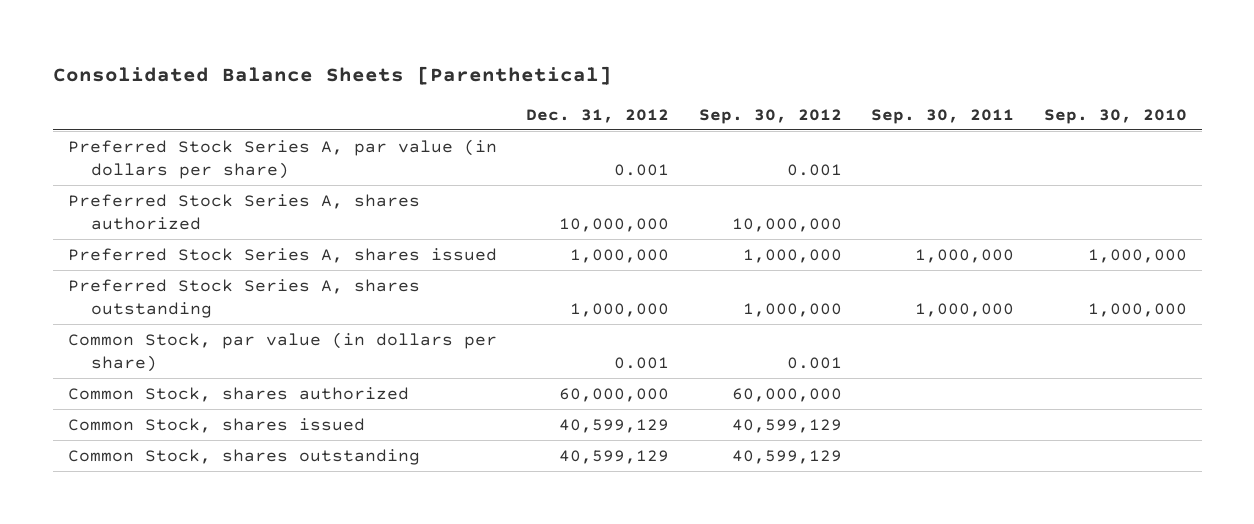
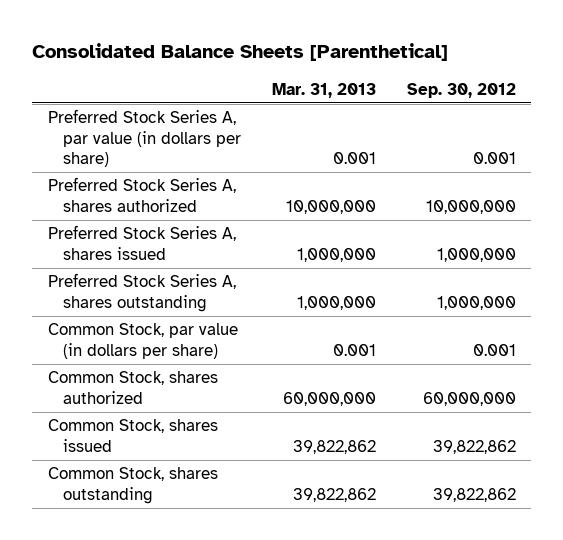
- | Dec. 31, 2012 | Sep. 30, 2012 | Sep. 30, 2011 | Sep. 30, 2010
+ | Mar. 31, 2013 | Sep. 30, 2012
- Common Stock, shares issued | 40,599,129 | 40,599,129 | |
- Common Stock, shares outstanding | 40,599,129 | 40,599,129 | |
+ Common Stock, shares issued | 39,822,862 | 39,822,862
+ Common Stock, shares outstanding | 39,822,862 | 39,822,862

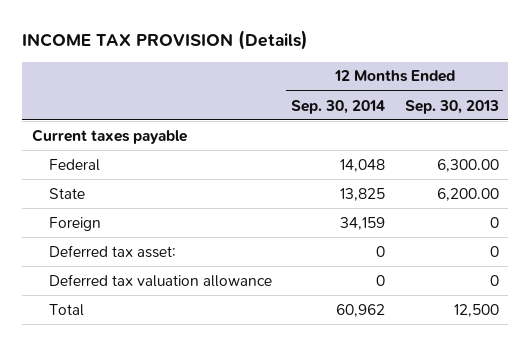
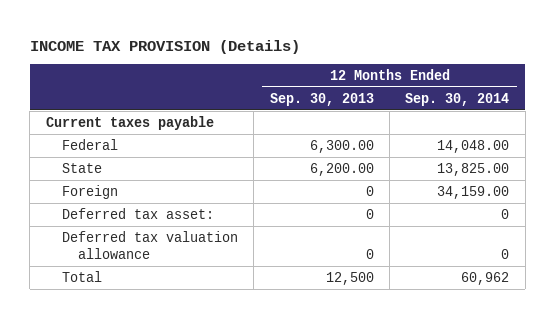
- | 12 Months Ended Sep. 30, 2014 | 12 Months Ended Sep. 30, 2013
+ | 12 Months Ended Sep. 30, 2013 | 12 Months Ended Sep. 30, 2014
- Federal | 14,048 | 6,300.00
- State | 13,825 | 6,200.00
- Foreign | 34,159 | 0
+ Federal | 6,300.00 | 14,048.00
+ State | 6,200.00 | 13,825.00
+ Foreign | 0 | 34,159.00

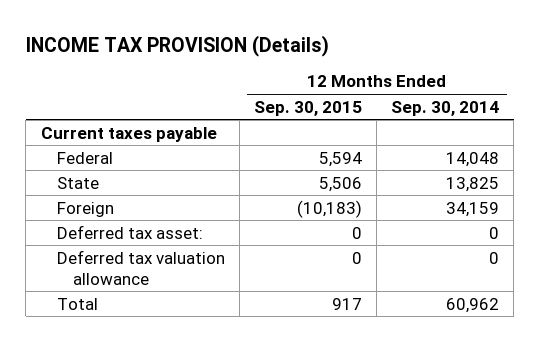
- | 12 Months Ended Sep. 30, 2013 | 12 Months Ended Sep. 30, 2014
+ | 12 Months Ended Sep. 30, 2015 | 12 Months Ended Sep. 30, 2014
- Federal | 6,300.00 | 14,048.00
- State | 6,200.00 | 13,825.00
- Foreign | 0 | 34,159.00
+ Federal | 5,594 | 14,048
+ State | 5,506 | 13,825
+ Foreign | (10,183) | 34,159

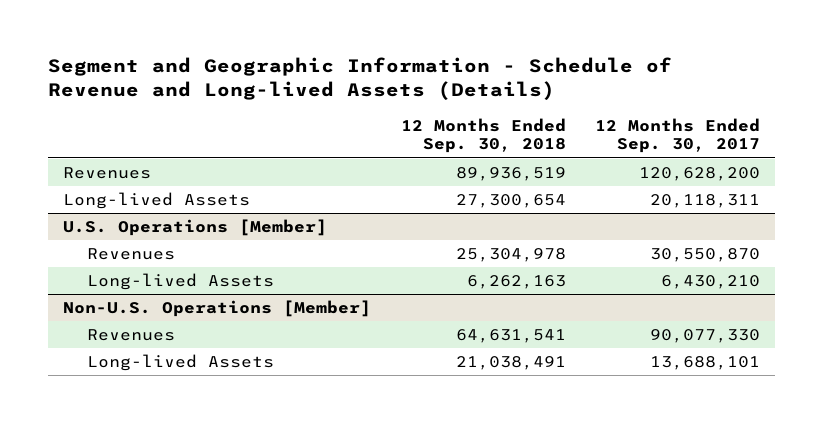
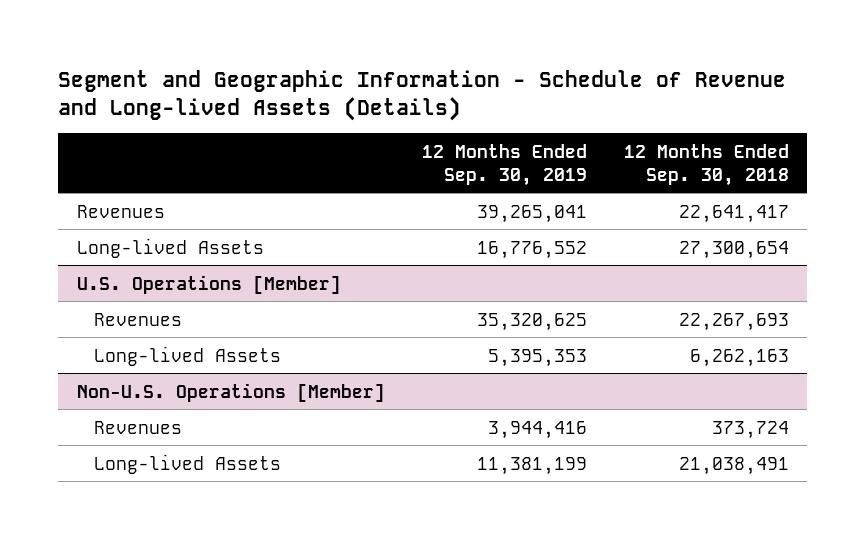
- | 12 Months Ended Sep. 30, 2018 | 12 Months Ended Sep. 30, 2017
+ | 12 Months Ended Sep. 30, 2019 | 12 Months Ended Sep. 30, 2018
- Revenues | 89,936,519 | 120,628,200
+ Revenues | 39,265,041 | 22,641,417
@ U.S. Operations [Member]
- Revenues | 25,304,978 | 30,550,870
+ Revenues | 35,320,625 | 22,267,693
@ Non-U.S. Operations [Member]
- Revenues | 64,631,541 | 90,077,330
+ Revenues | 3,944,416 | 373,724

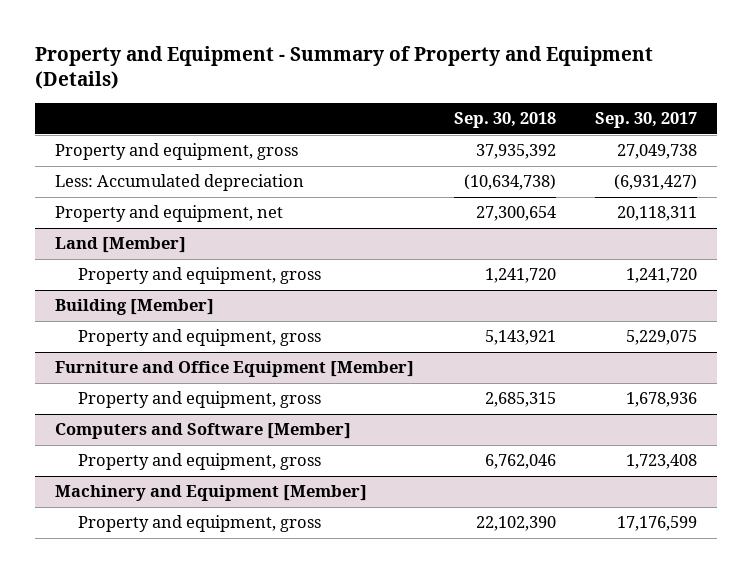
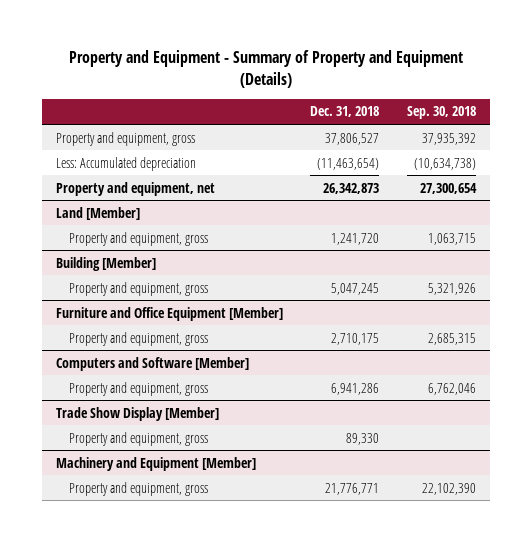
- | Sep. 30, 2018 | Sep. 30, 2017
+ | Dec. 31, 2018 | Sep. 30, 2018
@ Land [Member]
- Property and equipment, gross | 1,241,720 | 1,241,720
+ Property and equipment, gross | 1,241,720 | 1,063,715
@ Building [Member]
- Property and equipment, gross | 5,143,921 | 5,229,075
+ Property and equipment, gross | 5,047,245 | 5,321,926
+ Trade Show Display [Member]
+ Property and equipment, gross | 89,330 |

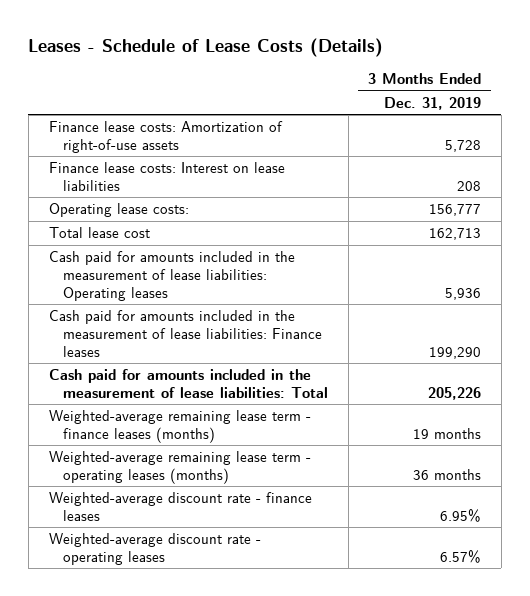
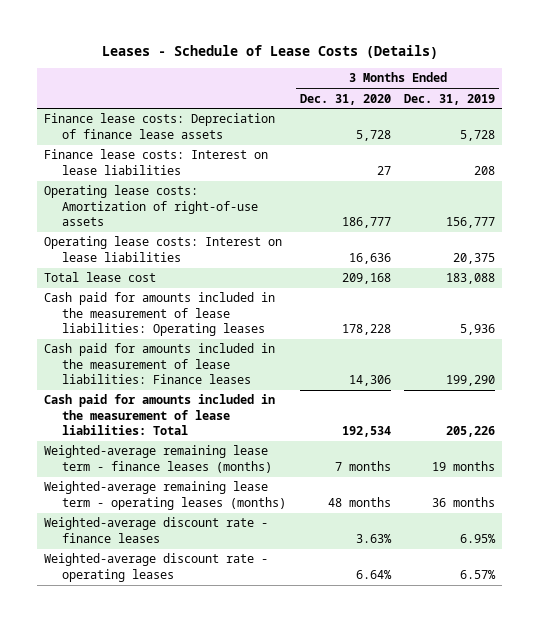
- | 3 Months Ended Dec. 31, 2019
+ | 3 Months Ended Dec. 31, 2020 | 3 Months Ended Dec. 31, 2019
- Finance lease costs: Amortization of right-of-use assets | 5,728
+ Finance lease costs: Depreciation of finance lease assets | 5,728 | 5,728
- Operating lease costs: | 156,777
- Total lease cost | 162,713
+ Operating lease costs: Amortization of right-of-use assets | 186,777 | 156,777
+ Operating lease costs: Interest on lease liabilities | 16,636 | 20,375
+ Total lease cost | 209,168 | 183,088

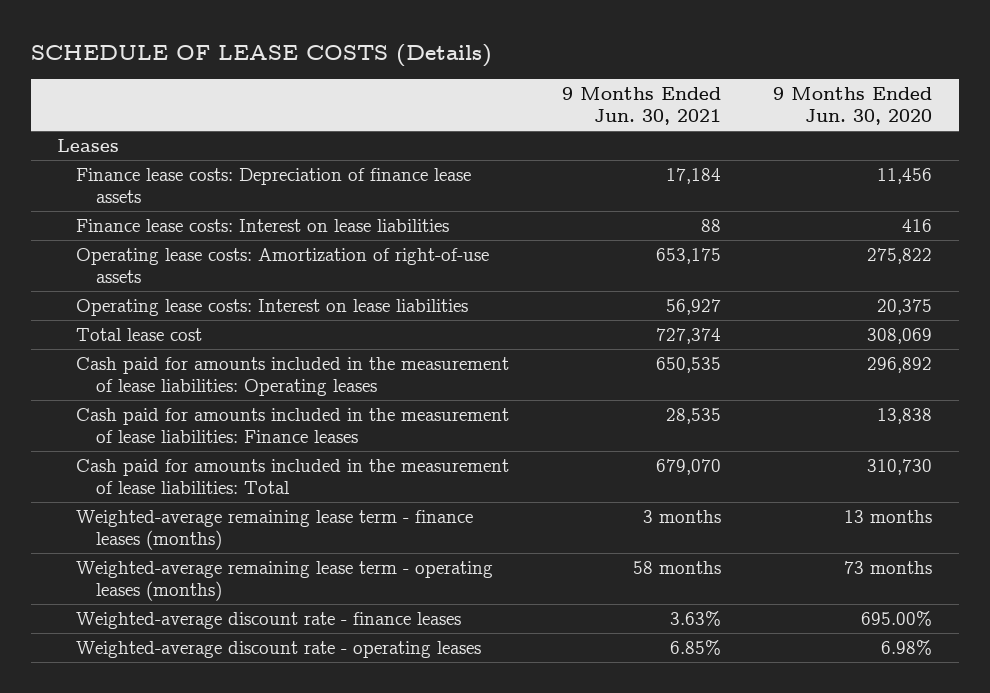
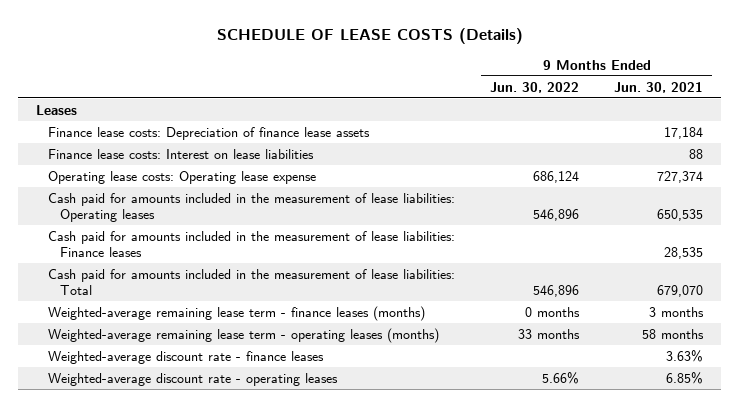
- | 9 Months Ended Jun. 30, 2021 | 9 Months Ended Jun. 30, 2020
+ | 9 Months Ended Jun. 30, 2022 | 9 Months Ended Jun. 30, 2021
- Operating lease costs: Amortization of right-of-use assets | 653,175 | 275,822
- Operating lease costs: Interest on lease liabilities | 56,927 | 20,375
- Total lease cost | 727,374 | 308,069
+ Operating lease costs: Operating lease expense | 686,124 | 727,374

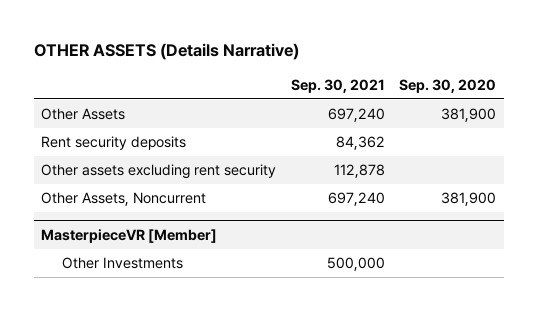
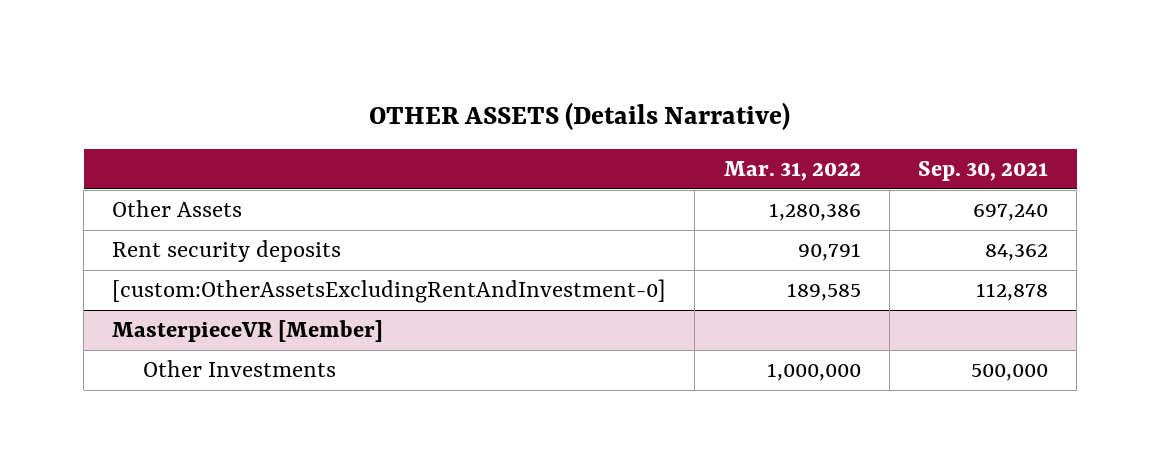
- | Sep. 30, 2021 | Sep. 30, 2020
+ | Mar. 31, 2022 | Sep. 30, 2021
- Other assets excluding rent security | 112,878 |
- Other Assets, Noncurrent | 697,240 | 381,900
+ [custom:OtherAssetsExcludingRentAndInvestment-0] | 189,585 | 112,878

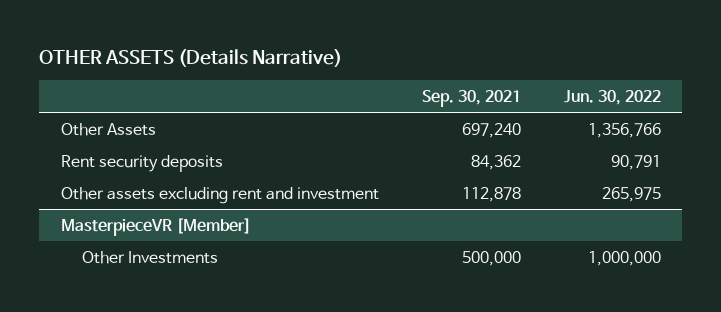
- | Mar. 31, 2022 | Sep. 30, 2021
+ | Sep. 30, 2021 | Jun. 30, 2022
- [custom:OtherAssetsExcludingRentAndInvestment-0] | 189,585 | 112,878
+ Other assets excluding rent and investment | 112,878 | 265,975

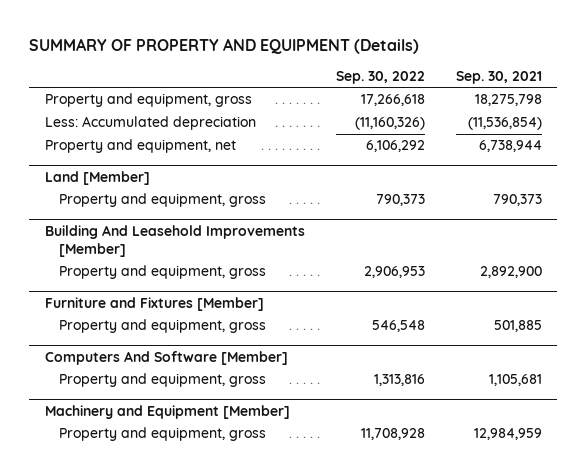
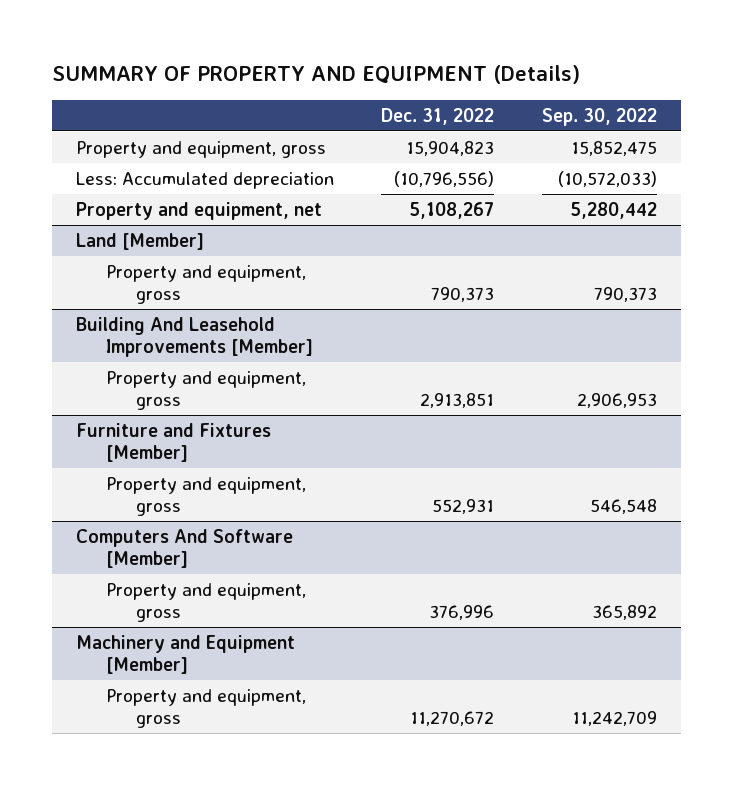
- | Sep. 30, 2022 | Sep. 30, 2021
+ | Dec. 31, 2022 | Sep. 30, 2022
- Property and equipment, gross | 17,266,618 | 18,275,798
- Less: Accumulated depreciation | (11,160,326) | (11,536,854)
- Property and equipment, net | 6,106,292 | 6,738,944
+ Property and equipment, gross | 15,904,823 | 15,852,475
+ Less: Accumulated depreciation | (10,796,556) | (10,572,033)
+ Property and equipment, net | 5,108,267 | 5,280,442
@ Computers And Software [Member]
- Property and equipment, gross | 1,313,816 | 1,105,681
+ Property and equipment, gross | 376,996 | 365,892
@ Machinery and Equipment [Member]
- Property and equipment, gross | 11,708,928 | 12,984,959
+ Property and equipment, gross | 11,270,672 | 11,242,709

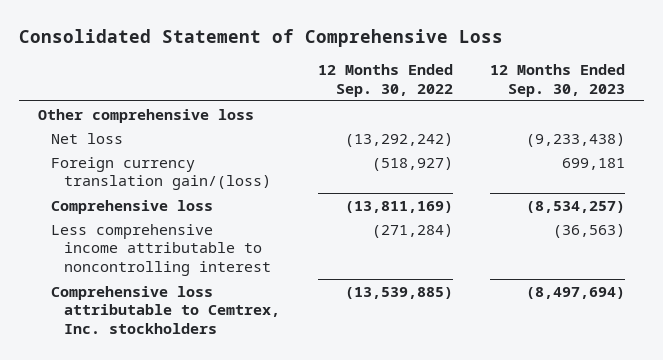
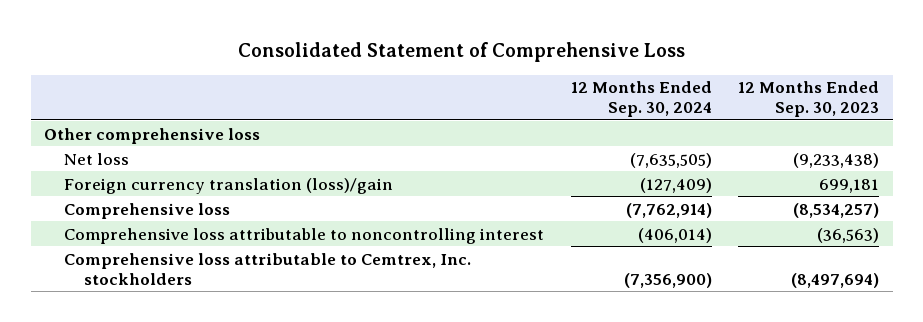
- | 12 Months Ended Sep. 30, 2022 | 12 Months Ended Sep. 30, 2023
+ | 12 Months Ended Sep. 30, 2024 | 12 Months Ended Sep. 30, 2023
- Foreign currency translation gain/(loss) | (518,927) | 699,181
+ Foreign currency translation (loss)/gain | (127,409) | 699,181
- Less comprehensive income attributable to noncontrolling interest | (271,284) | (36,563)
+ Comprehensive loss attributable to noncontrolling interest | (406,014) | (36,563)

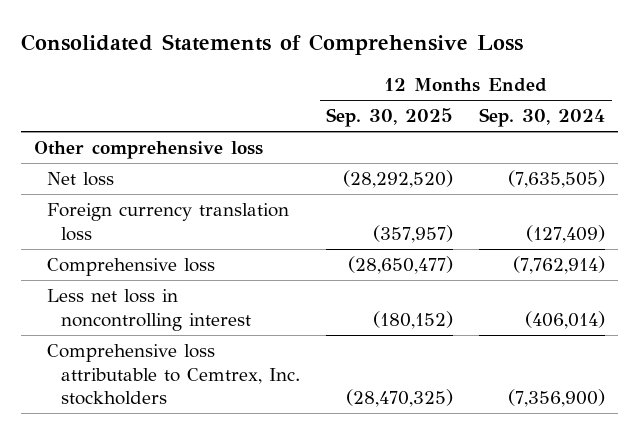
- Consolidated Statement of Comprehensive Loss
+ Consolidated Statements of Comprehensive Loss
- | 12 Months Ended Sep. 30, 2024 | 12 Months Ended Sep. 30, 2023
+ | 12 Months Ended Sep. 30, 2025 | 12 Months Ended Sep. 30, 2024
- Foreign currency translation (loss)/gain | (127,409) | 699,181
+ Foreign currency translation loss | (357,957) | (127,409)
- Comprehensive loss attributable to noncontrolling interest | (406,014) | (36,563)
+ Less net loss in noncontrolling interest | (180,152) | (406,014)

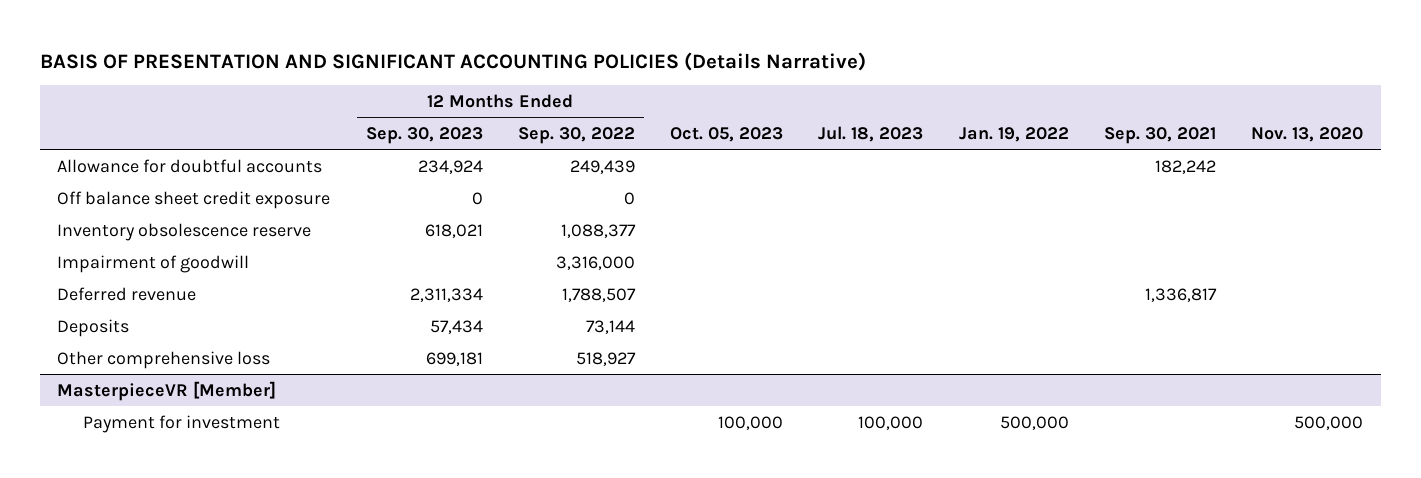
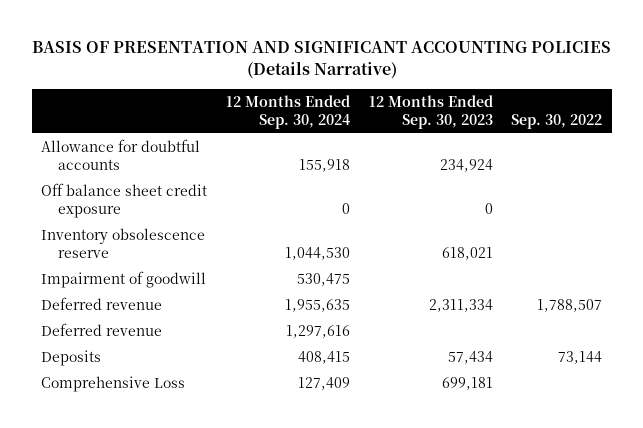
- | 12 Months Ended Sep. 30, 2023 | 12 Months Ended Sep. 30, 2022 | Oct. 05, 2023 | Jul. 18, 2023 | Jan. 19, 2022 | Sep. 30, 2021 | Nov. 13, 2020
+ | 12 Months Ended Sep. 30, 2024 | 12 Months Ended Sep. 30, 2023 | Sep. 30, 2022
+ Deferred revenue | 1,297,616 | |
- Other comprehensive loss | 699,181 | 518,927 | | | | |
- MasterpieceVR [Member]
- Payment for investment | | | 100,000 | 100,000 | 500,000 | | 500,000
+ Comprehensive Loss | 127,409 | 699,181 |

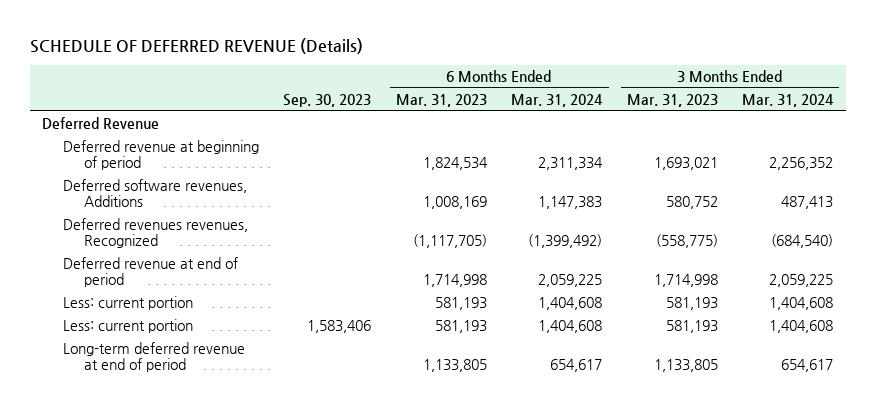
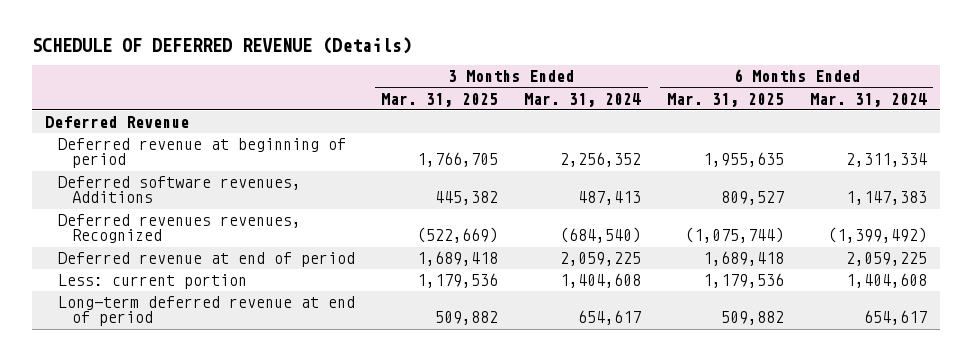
- | Sep. 30, 2023 | 6 Months Ended Mar. 31, 2023 | 6 Months Ended Mar. 31, 2024 | 3 Months Ended Mar. 31, 2023 | 3 Months Ended Mar. 31, 2024
+ | 3 Months Ended Mar. 31, 2025 | 3 Months Ended Mar. 31, 2024 | 6 Months Ended Mar. 31, 2025 | 6 Months Ended Mar. 31, 2024
- Less: current portion | 1,583,406 | 581,193 | 1,404,608 | 581,193 | 1,404,608

